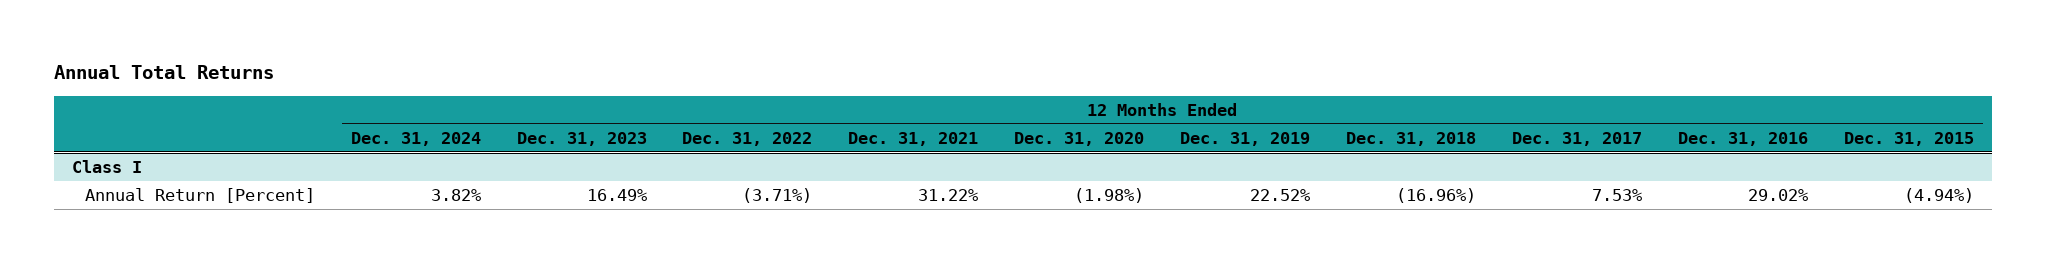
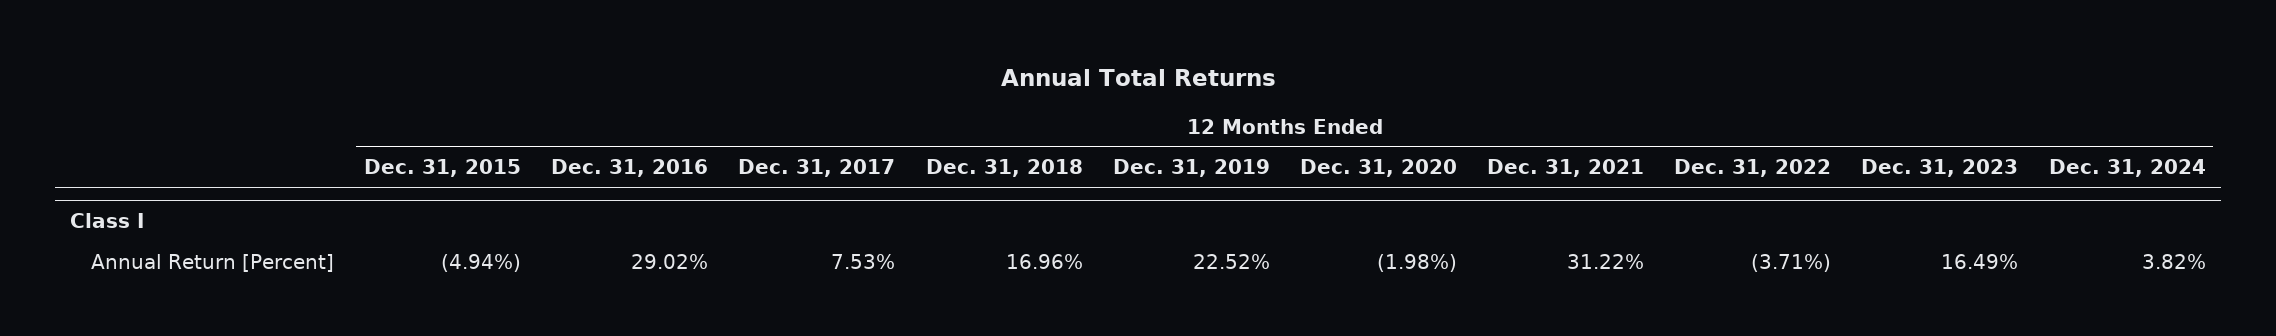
- | 12 Months Ended Dec. 31, 2024 | 12 Months Ended Dec. 31, 2023 | 12 Months Ended Dec. 31, 2022 | 12 Months Ended Dec. 31, 2021 | 12 Months Ended Dec. 31, 2020 | 12 Months Ended Dec. 31, 2019 | 12 Months Ended Dec. 31, 2018 | 12 Months Ended Dec. 31, 2017 | 12 Months Ended Dec. 31, 2016 | 12 Months Ended Dec. 31, 2015
+ | 12 Months Ended Dec. 31, 2015 | 12 Months Ended Dec. 31, 2016 | 12 Months Ended Dec. 31, 2017 | 12 Months Ended Dec. 31, 2018 | 12 Months Ended Dec. 31, 2019 | 12 Months Ended Dec. 31, 2020 | 12 Months Ended Dec. 31, 2021 | 12 Months Ended Dec. 31, 2022 | 12 Months Ended Dec. 31, 2023 | 12 Months Ended Dec. 31, 2024
@ Class I
- Annual Return [Percent] | 3.82% | 16.49% | (3.71%) | 31.22% | (1.98%) | 22.52% | (16.96%) | 7.53% | 29.02% | (4.94%)
+ Annual Return [Percent] | (4.94%) | 29.02% | 7.53% | 16.96% | 22.52% | (1.98%) | 31.22% | (3.71%) | 16.49% | 3.82%

